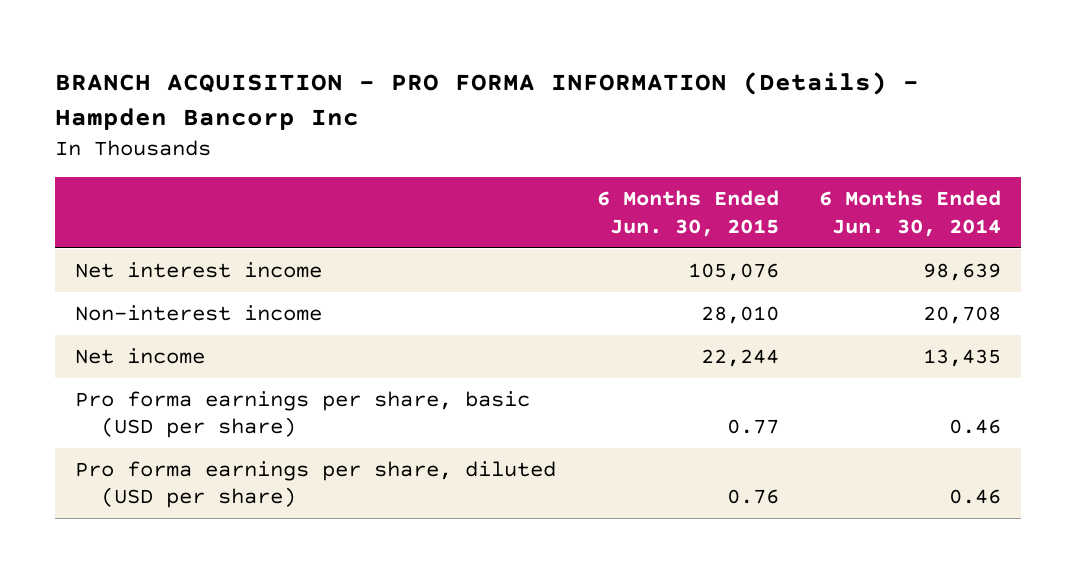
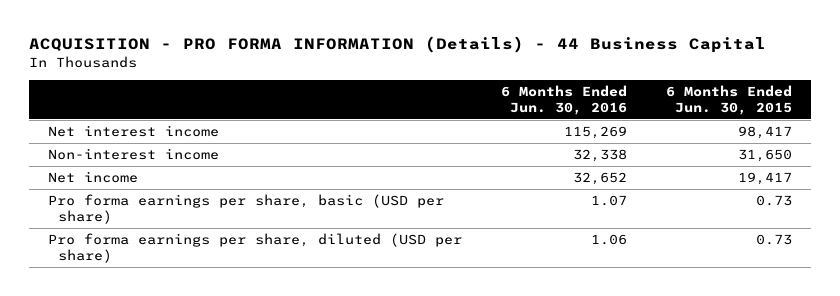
- BRANCH ACQUISITION - PRO FORMA INFORMATION (Details) - Hampden Bancorp Inc
+ ACQUISITION - PRO FORMA INFORMATION (Details) - 44 Business Capital
- | 6 Months Ended Jun. 30, 2015 | 6 Months Ended Jun. 30, 2014
+ | 6 Months Ended Jun. 30, 2016 | 6 Months Ended Jun. 30, 2015
- Net interest income | 105,076 | 98,639
- Non-interest income | 28,010 | 20,708
- Net income | 22,244 | 13,435
- Pro forma earnings per share, basic (USD per share) | 0.77 | 0.46
- Pro forma earnings per share, diluted (USD per share) | 0.76 | 0.46
+ Net interest income | 115,269 | 98,417
+ Non-interest income | 32,338 | 31,650
+ Net income | 32,652 | 19,417
+ Pro forma earnings per share, basic (USD per share) | 1.07 | 0.73
+ Pro forma earnings per share, diluted (USD per share) | 1.06 | 0.73

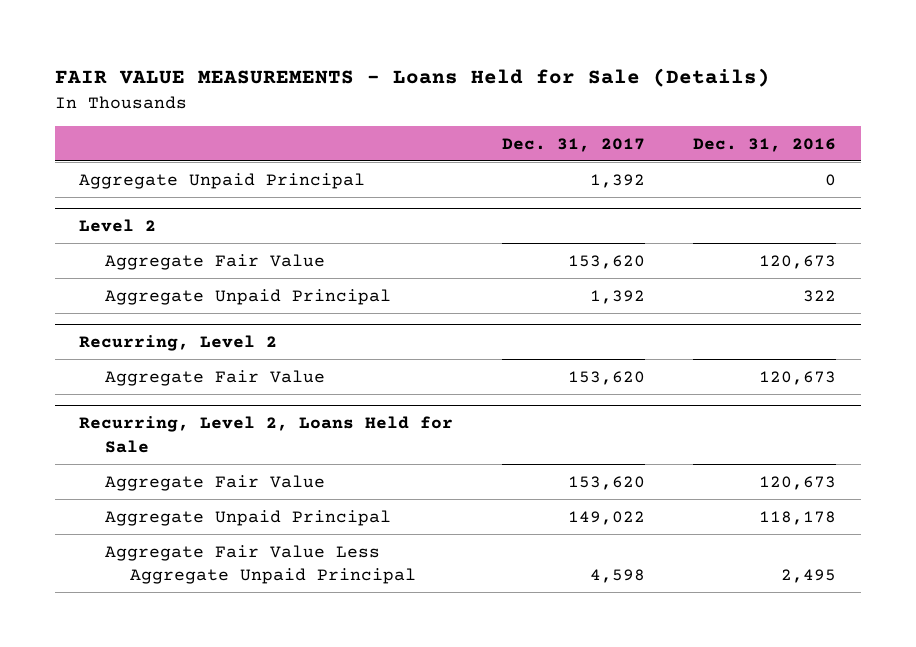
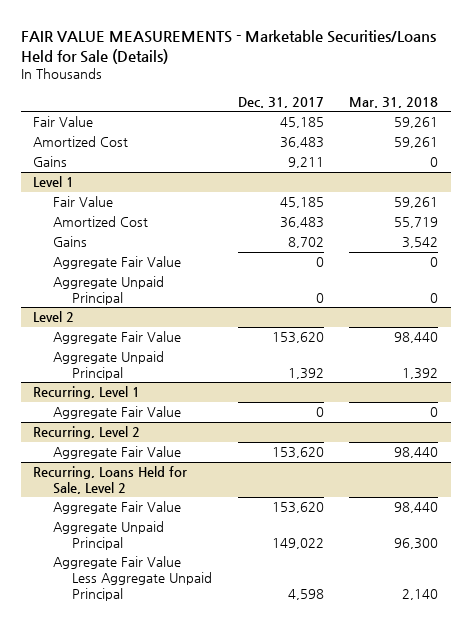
- FAIR VALUE MEASUREMENTS - Loans Held for Sale (Details)
+ FAIR VALUE MEASUREMENTS - Marketable Securities/Loans Held for Sale (Details)
- | Dec. 31, 2017 | Dec. 31, 2016
+ | Dec. 31, 2017 | Mar. 31, 2018
- Aggregate Unpaid Principal | 1,392 | 0
+ Fair Value | 45,185 | 59,261
+ Amortized Cost | 36,483 | 59,261
+ Gains | 9,211 | 0
+ Level 1
+ Fair Value | 45,185 | 59,261
+ Amortized Cost | 36,483 | 55,719
+ Gains | 8,702 | 3,542
+ Aggregate Fair Value | 0 | 0
+ Aggregate Unpaid Principal | 0 | 0
+ Recurring, Level 1
+ Aggregate Fair Value | 0 | 0
- Recurring, Level 2, Loans Held for Sale
+ Recurring, Loans Held for Sale, Level 2

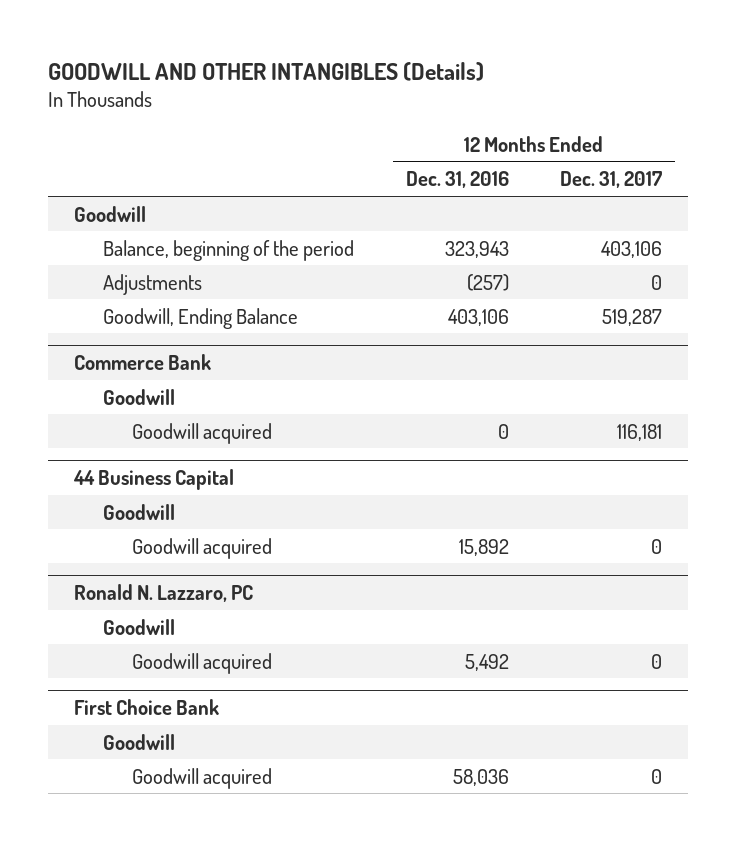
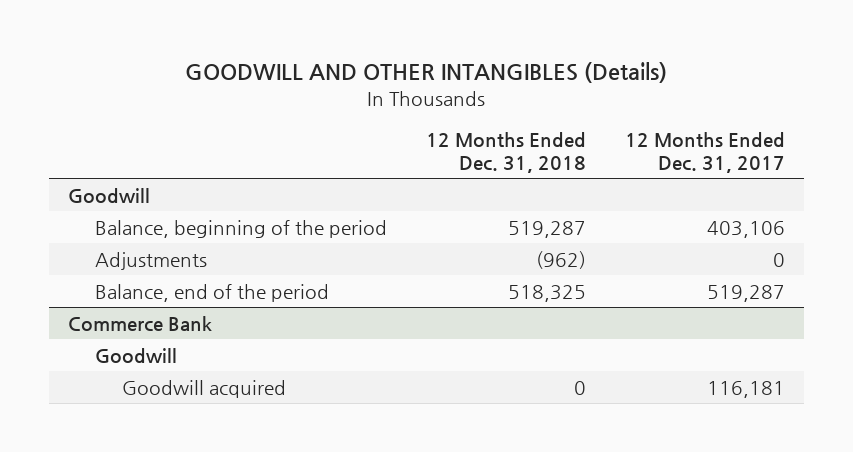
- | 12 Months Ended Dec. 31, 2016 | 12 Months Ended Dec. 31, 2017
+ | 12 Months Ended Dec. 31, 2018 | 12 Months Ended Dec. 31, 2017
- Goodwill, Ending Balance | 403,106 | 519,287
+ Balance, end of the period | 518,325 | 519,287
- 44 Business Capital
- Goodwill
- Goodwill acquired | 15,892 | 0
- Ronald N. Lazzaro, PC
- Goodwill
- Goodwill acquired | 5,492 | 0
- First Choice Bank
- Goodwill
- Goodwill acquired | 58,036 | 0

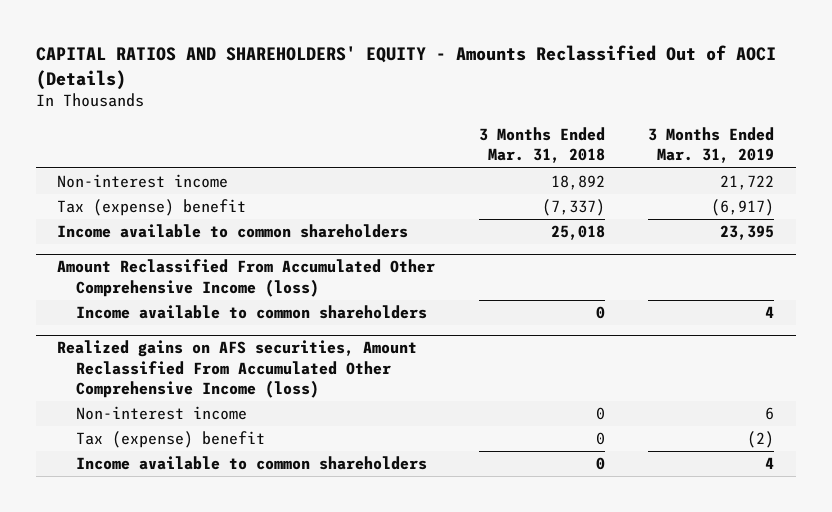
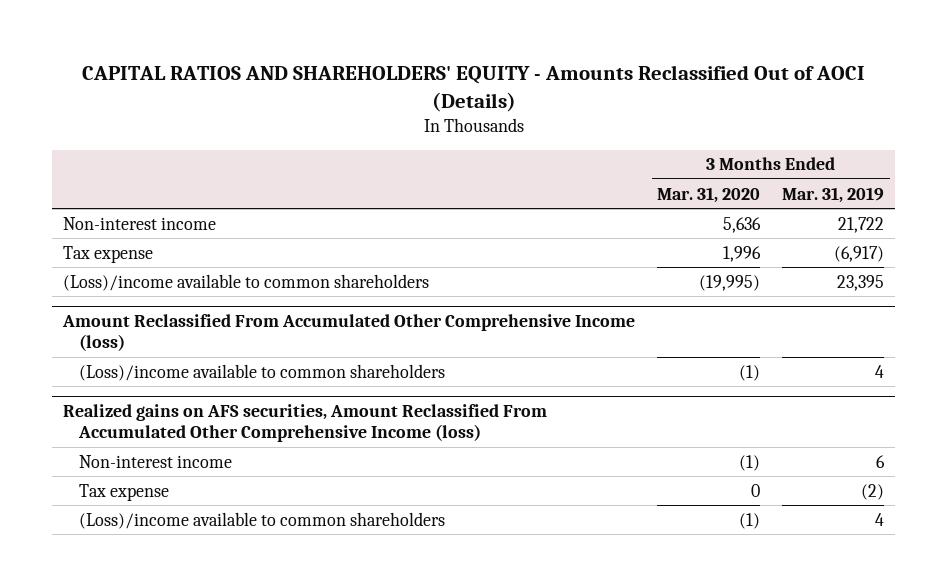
- | 3 Months Ended Mar. 31, 2018 | 3 Months Ended Mar. 31, 2019
+ | 3 Months Ended Mar. 31, 2020 | 3 Months Ended Mar. 31, 2019
- Tax (expense) benefit | (7,337) | (6,917)
- Income available to common shareholders | 25,018 | 23,395
+ Tax expense | 1,996 | (6,917)
+ (Loss)/income available to common shareholders | (19,995) | 23,395
@ Amount Reclassified From Accumulated Other Comprehensive Income (loss)
- Income available to common shareholders | 0 | 4
+ (Loss)/income available to common shareholders | (1) | 4
@ Realized gains on AFS securities, Amount Reclassified From Accumulated Other Comprehensive Income (loss)
- Tax (expense) benefit | 0 | (2)
- Income available to common shareholders | 0 | 4
+ Tax expense | 0 | (2)
+ (Loss)/income available to common shareholders | (1) | 4

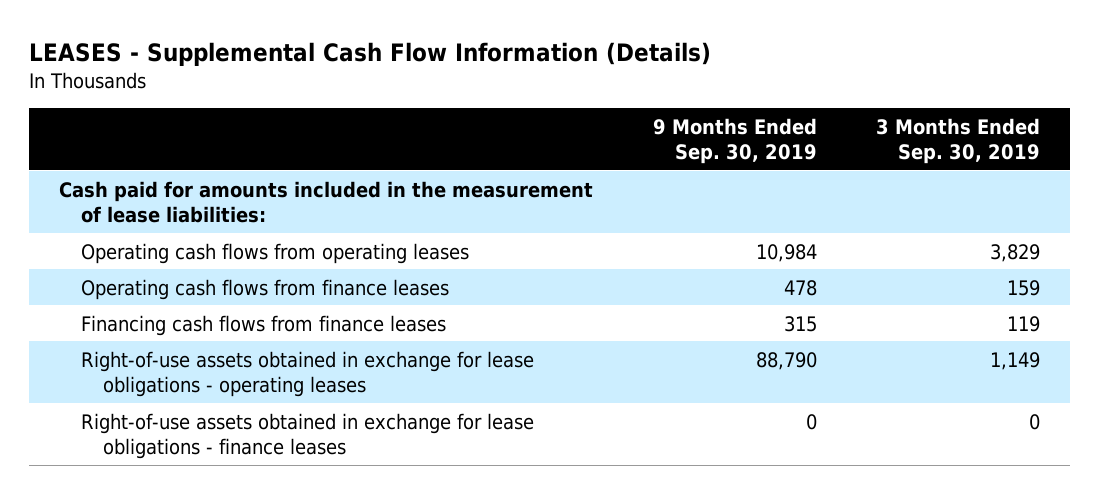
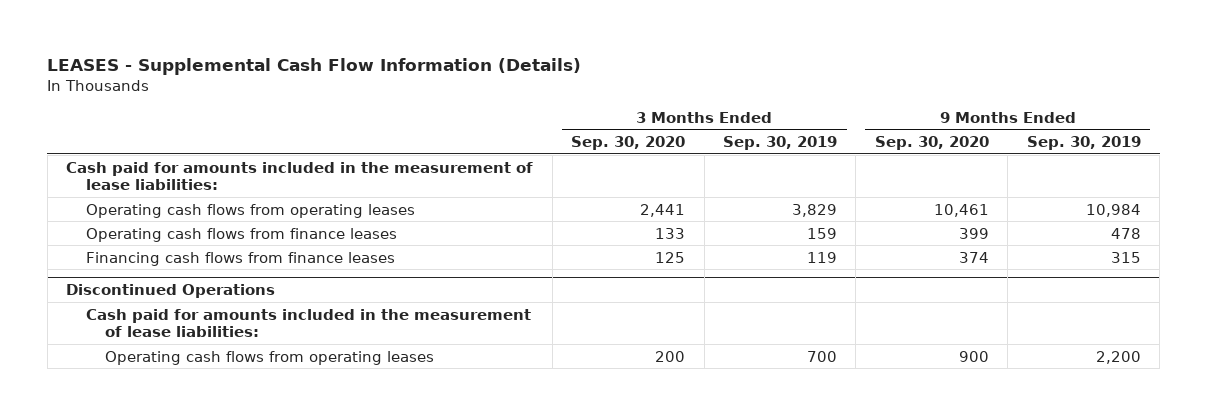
- | 9 Months Ended Sep. 30, 2019 | 3 Months Ended Sep. 30, 2019
+ | 3 Months Ended Sep. 30, 2020 | 3 Months Ended Sep. 30, 2019 | 9 Months Ended Sep. 30, 2020 | 9 Months Ended Sep. 30, 2019
- Right-of-use assets obtained in exchange for lease obligations - operating leases | 88,790 | 1,149
- Right-of-use assets obtained in exchange for lease obligations - finance leases | 0 | 0
+ Discontinued Operations
+ Cash paid for amounts included in the measurement of lease liabilities:
+ Operating cash flows from operating leases | 200 | 700 | 900 | 2,200

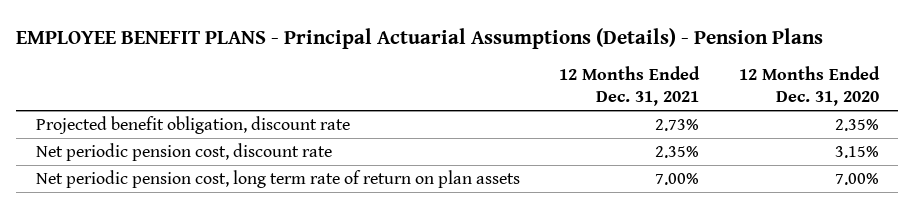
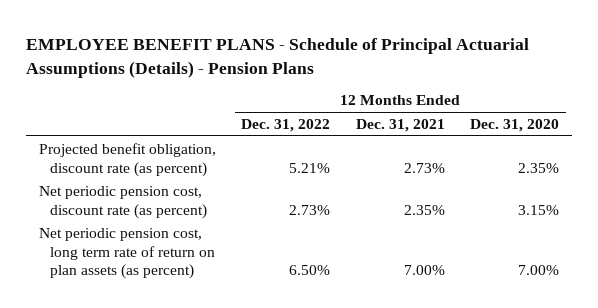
- EMPLOYEE BENEFIT PLANS - Principal Actuarial Assumptions (Details) - Pension Plans
+ EMPLOYEE BENEFIT PLANS - Schedule of Principal Actuarial Assumptions (Details) - Pension Plans
- | 12 Months Ended Dec. 31, 2021 | 12 Months Ended Dec. 31, 2020
+ | 12 Months Ended Dec. 31, 2022 | 12 Months Ended Dec. 31, 2021 | 12 Months Ended Dec. 31, 2020
- Projected benefit obligation, discount rate | 2.73% | 2.35%
- Net periodic pension cost, discount rate | 2.35% | 3.15%
- Net periodic pension cost, long term rate of return on plan assets | 7.00% | 7.00%
+ Projected benefit obligation, discount rate (as percent) | 5.21% | 2.73% | 2.35%
+ Net periodic pension cost, discount rate (as percent) | 2.73% | 2.35% | 3.15%
+ Net periodic pension cost, long term rate of return on plan assets (as percent) | 6.50% | 7.00% | 7.00%

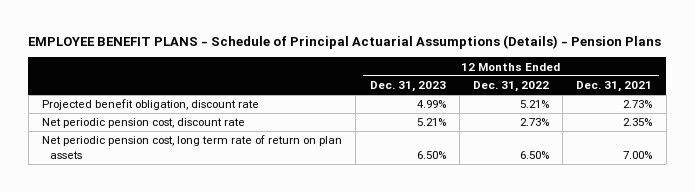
- | 12 Months Ended Dec. 31, 2022 | 12 Months Ended Dec. 31, 2021 | 12 Months Ended Dec. 31, 2020
+ | 12 Months Ended Dec. 31, 2023 | 12 Months Ended Dec. 31, 2022 | 12 Months Ended Dec. 31, 2021
- Projected benefit obligation, discount rate (as percent) | 5.21% | 2.73% | 2.35%
- Net periodic pension cost, discount rate (as percent) | 2.73% | 2.35% | 3.15%
- Net periodic pension cost, long term rate of return on plan assets (as percent) | 6.50% | 7.00% | 7.00%
+ Projected benefit obligation, discount rate | 4.99% | 5.21% | 2.73%
+ Net periodic pension cost, discount rate | 5.21% | 2.73% | 2.35%
+ Net periodic pension cost, long term rate of return on plan assets | 6.50% | 6.50% | 7.00%

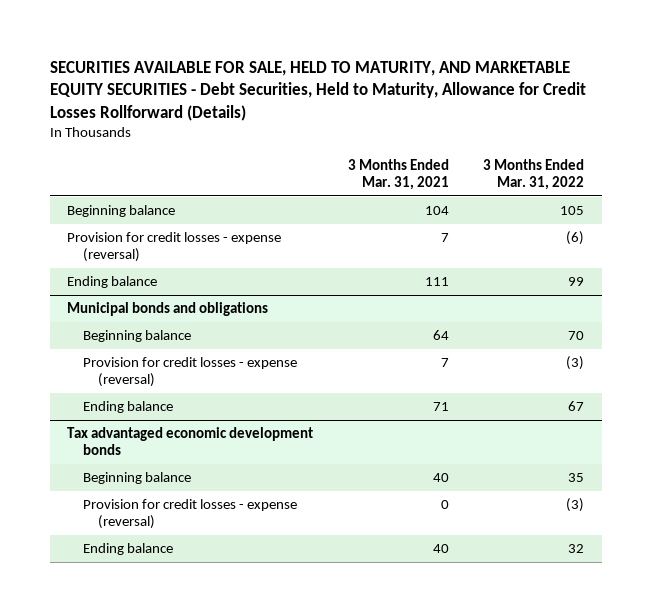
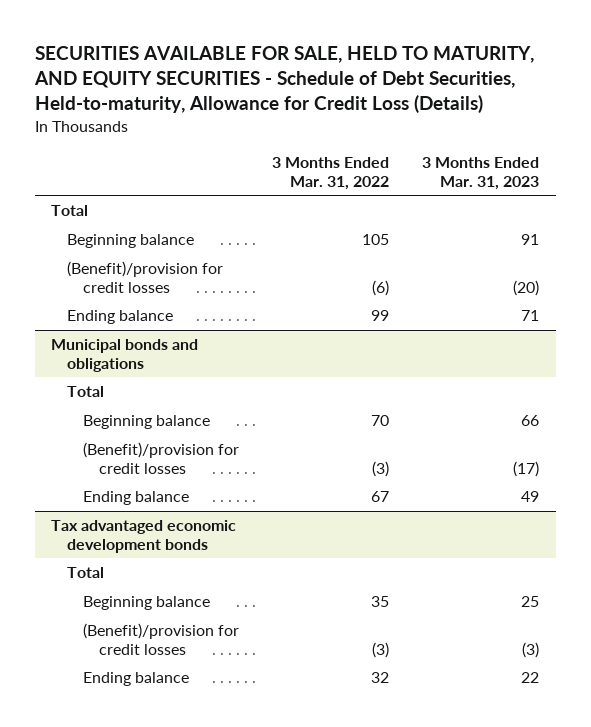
- SECURITIES AVAILABLE FOR SALE, HELD TO MATURITY, AND MARKETABLE EQUITY SECURITIES - Debt Securities, Held to Maturity, Allowance for Credit Losses Rollforward (Details)
+ SECURITIES AVAILABLE FOR SALE, HELD TO MATURITY, AND EQUITY SECURITIES - Schedule of Debt Securities, Held-to-maturity, Allowance for Credit Loss (Details)
- | 3 Months Ended Mar. 31, 2021 | 3 Months Ended Mar. 31, 2022
+ | 3 Months Ended Mar. 31, 2022 | 3 Months Ended Mar. 31, 2023
+ Total
- Provision for credit losses - expense (reversal) | 7 | (6)
+ (Benefit)/provision for credit losses | (6) | (20)
@ Municipal bonds and obligations
+ Total
- Provision for credit losses - expense (reversal) | 7 | (3)
+ (Benefit)/provision for credit losses | (3) | (17)
@ Tax advantaged economic development bonds
+ Total
- Provision for credit losses - expense (reversal) | 0 | (3)
+ (Benefit)/provision for credit losses | (3) | (3)

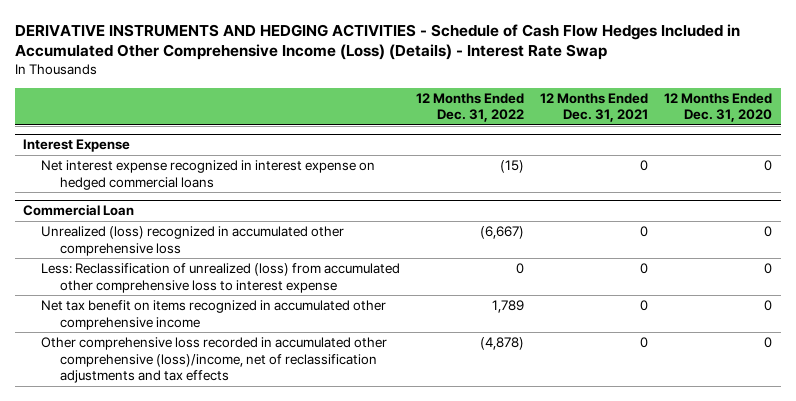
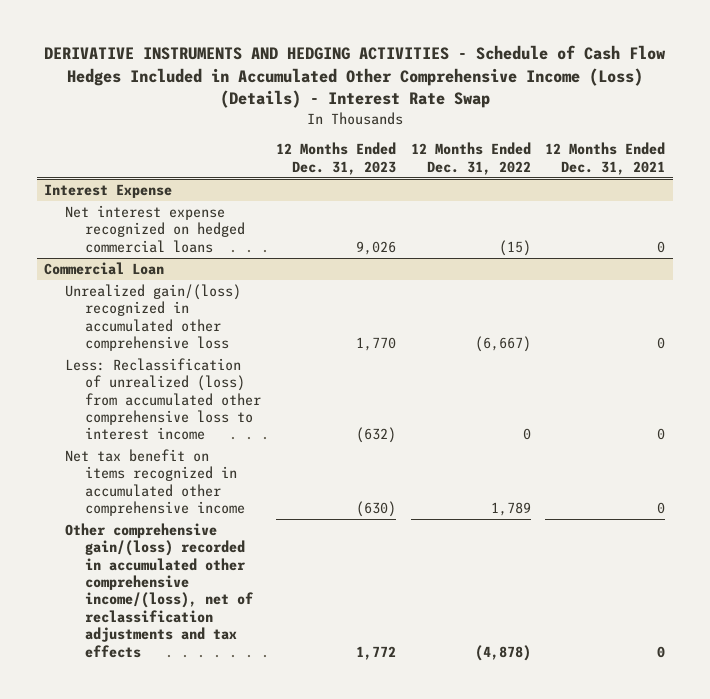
- | 12 Months Ended Dec. 31, 2022 | 12 Months Ended Dec. 31, 2021 | 12 Months Ended Dec. 31, 2020
+ | 12 Months Ended Dec. 31, 2023 | 12 Months Ended Dec. 31, 2022 | 12 Months Ended Dec. 31, 2021
@ Interest Expense
- Net interest expense recognized in interest expense on hedged commercial loans | (15) | 0 | 0
+ Net interest expense recognized on hedged commercial loans | 9,026 | (15) | 0
@ Commercial Loan
- Unrealized (loss) recognized in accumulated other comprehensive loss | (6,667) | 0 | 0
- Less: Reclassification of unrealized (loss) from accumulated other comprehensive loss to interest expense | 0 | 0 | 0
+ Unrealized gain/(loss) recognized in accumulated other comprehensive loss | 1,770 | (6,667) | 0
+ Less: Reclassification of unrealized (loss) from accumulated other comprehensive loss to interest income | (632) | 0 | 0
- Other comprehensive loss recorded in accumulated other comprehensive (loss)/income, net of reclassification adjustments and tax effects | (4,878) | 0 | 0
+ Other comprehensive gain/(loss) recorded in accumulated other comprehensive income/(loss), net of reclassification adjustments and tax effects | 1,772 | (4,878) | 0

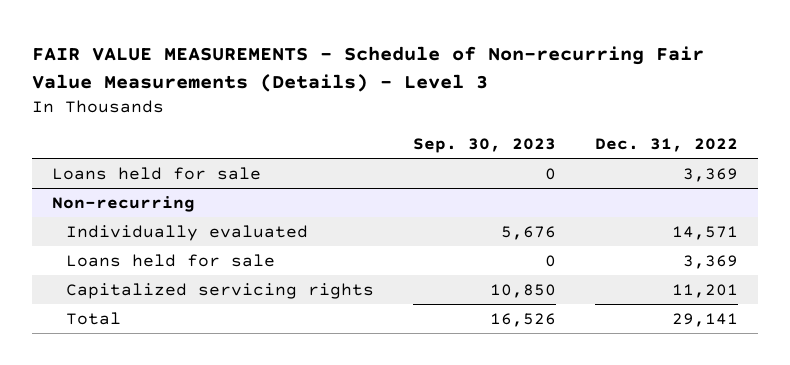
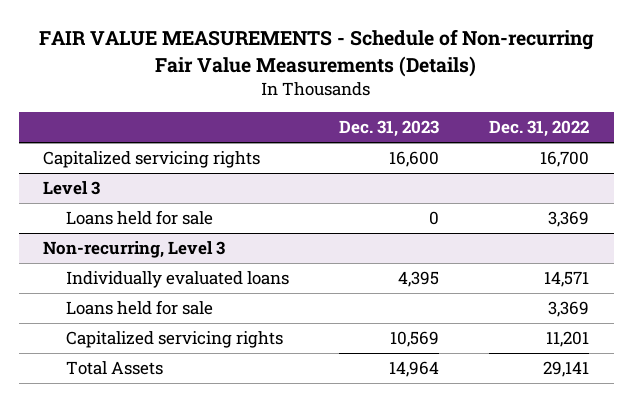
- FAIR VALUE MEASUREMENTS - Schedule of Non-recurring Fair Value Measurements (Details) - Level 3
+ FAIR VALUE MEASUREMENTS - Schedule of Non-recurring Fair Value Measurements (Details)
- | Sep. 30, 2023 | Dec. 31, 2022
+ | Dec. 31, 2023 | Dec. 31, 2022
+ Capitalized servicing rights | 16,600 | 16,700
+ Level 3
- Non-recurring
- Individually evaluated | 5,676 | 14,571
+ Non-recurring, Level 3
+ Individually evaluated loans | 4,395 | 14,571
- Total | 16,526 | 29,141
+ Total Assets | 14,964 | 29,141

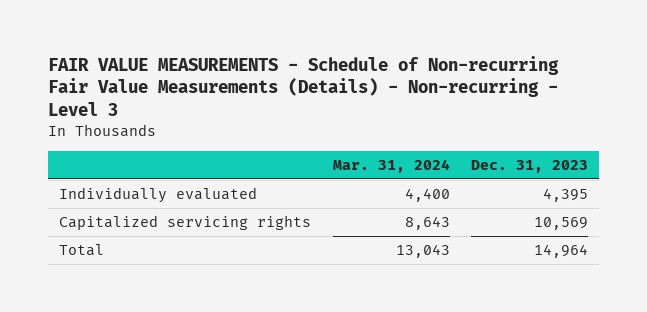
- FAIR VALUE MEASUREMENTS - Schedule of Non-recurring Fair Value Measurements (Details)
+ FAIR VALUE MEASUREMENTS - Schedule of Non-recurring Fair Value Measurements (Details) - Non-recurring - Level 3
- | Dec. 31, 2023 | Dec. 31, 2022
+ | Mar. 31, 2024 | Dec. 31, 2023
- Capitalized servicing rights | 16,600 | 16,700
- Level 3
- Loans held for sale | 0 | 3,369
- Non-recurring, Level 3
- Individually evaluated loans | 4,395 | 14,571
- Loans held for sale | | 3,369
+ Individually evaluated | 4,400 | 4,395
- Total Assets | 14,964 | 29,141
+ Total | 13,043 | 14,964

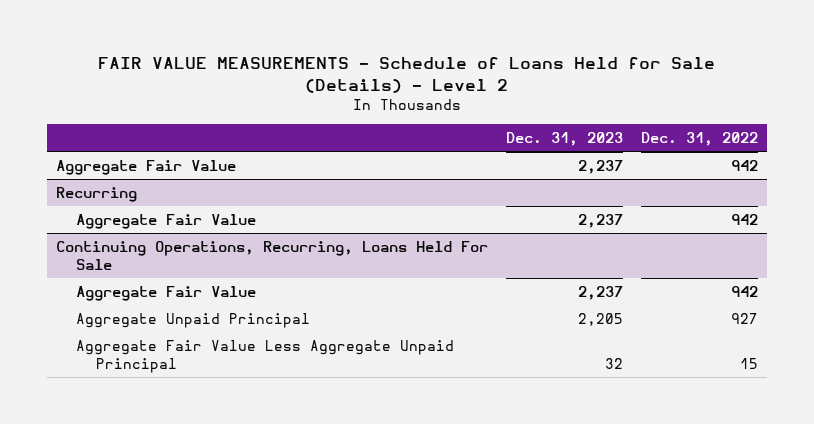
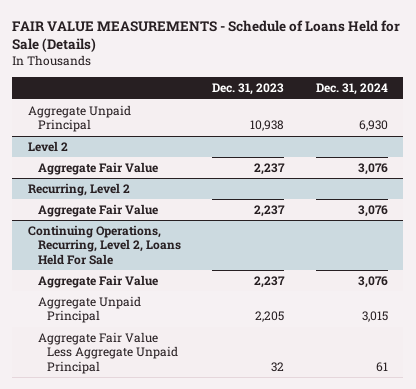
- FAIR VALUE MEASUREMENTS - Schedule of Loans Held for Sale (Details) - Level 2
+ FAIR VALUE MEASUREMENTS - Schedule of Loans Held for Sale (Details)
- | Dec. 31, 2023 | Dec. 31, 2022
+ | Dec. 31, 2023 | Dec. 31, 2024
+ Aggregate Unpaid Principal | 10,938 | 6,930
+ Level 2
- Recurring
+ Recurring, Level 2
- Continuing Operations, Recurring, Loans Held For Sale
+ Continuing Operations, Recurring, Level 2, Loans Held For Sale

